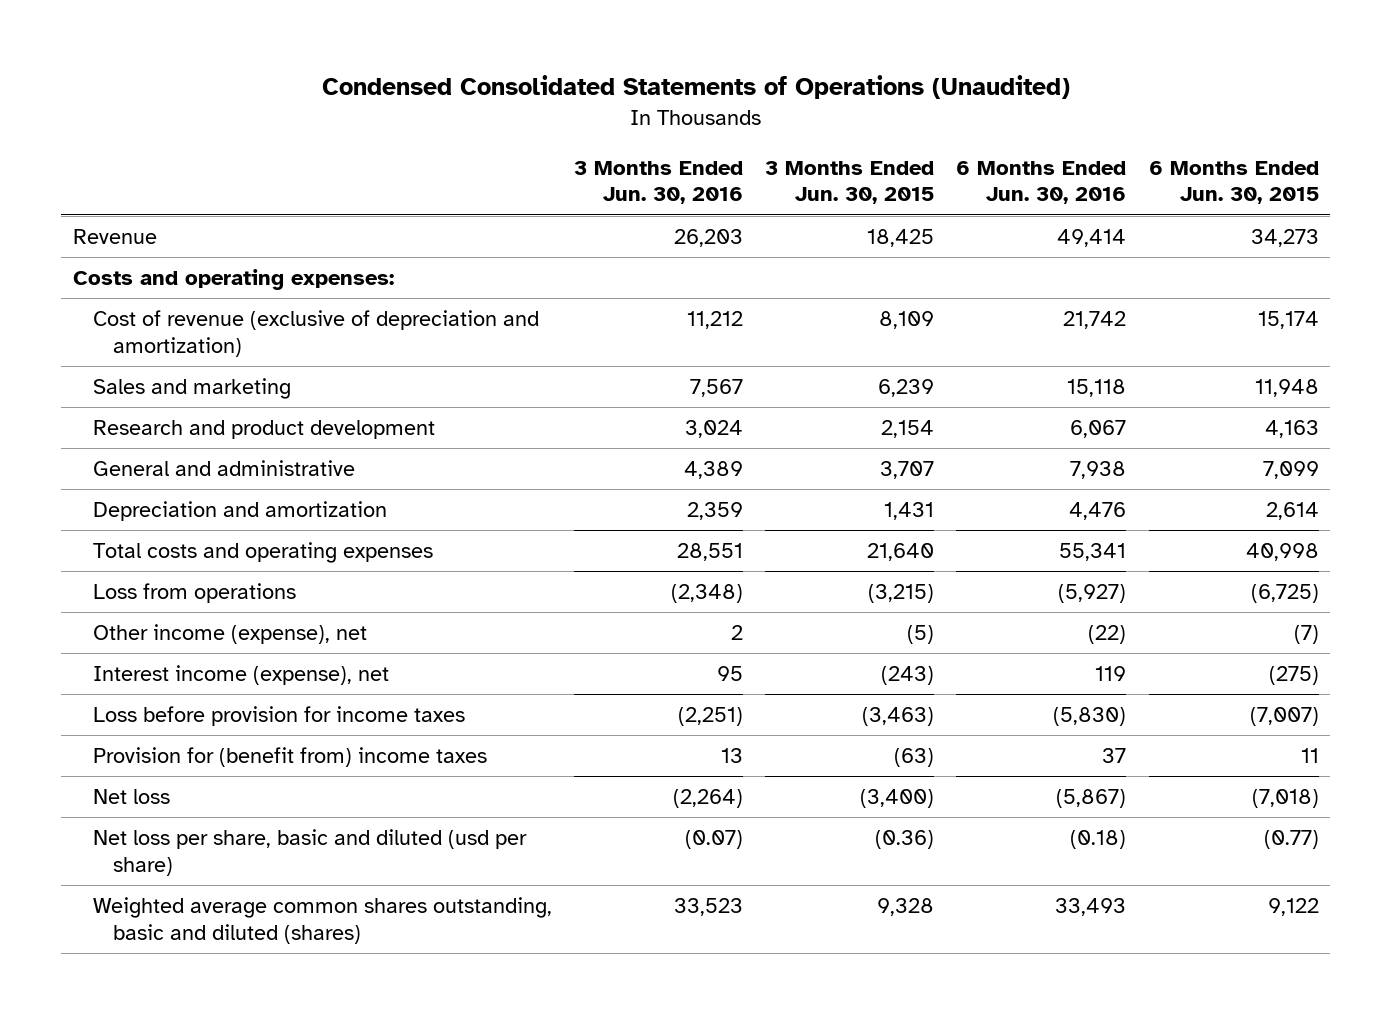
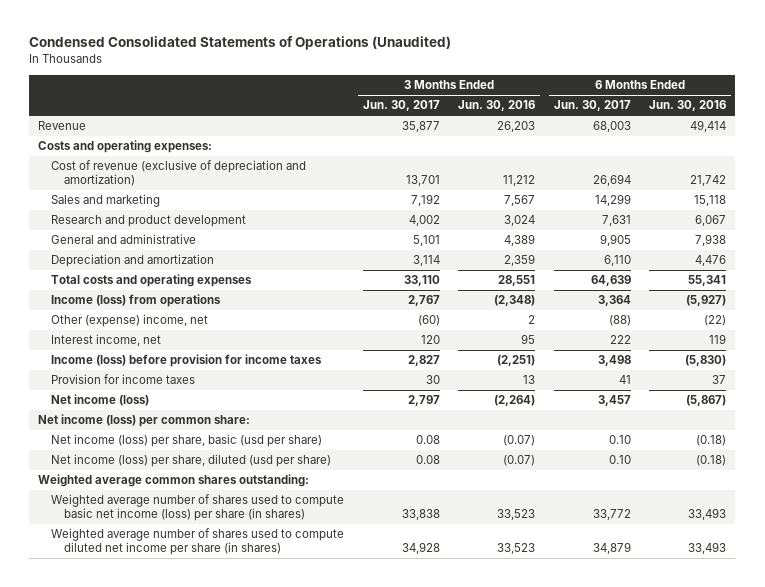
- | 3 Months Ended Jun. 30, 2016 | 3 Months Ended Jun. 30, 2015 | 6 Months Ended Jun. 30, 2016 | 6 Months Ended Jun. 30, 2015
+ | 3 Months Ended Jun. 30, 2017 | 3 Months Ended Jun. 30, 2016 | 6 Months Ended Jun. 30, 2017 | 6 Months Ended Jun. 30, 2016
- Loss from operations | (2,348) | (3,215) | (5,927) | (6,725)
- Other income (expense), net | 2 | (5) | (22) | (7)
- Interest income (expense), net | 95 | (243) | 119 | (275)
- Loss before provision for income taxes | (2,251) | (3,463) | (5,830) | (7,007)
- Provision for (benefit from) income taxes | 13 | (63) | 37 | 11
- Net loss | (2,264) | (3,400) | (5,867) | (7,018)
- Net loss per share, basic and diluted (usd per share) | (0.07) | (0.36) | (0.18) | (0.77)
- Weighted average common shares outstanding, basic and diluted (shares) | 33,523 | 9,328 | 33,493 | 9,122
+ Income (loss) from operations | 2,767 | (2,348) | 3,364 | (5,927)
+ Other (expense) income, net | (60) | 2 | (88) | (22)
+ Interest income, net | 120 | 95 | 222 | 119
+ Income (loss) before provision for income taxes | 2,827 | (2,251) | 3,498 | (5,830)
+ Provision for income taxes | 30 | 13 | 41 | 37
+ Net income (loss) | 2,797 | (2,264) | 3,457 | (5,867)
+ Net income (loss) per common share:
+ Net income (loss) per share, basic (usd per share) | 0.08 | (0.07) | 0.10 | (0.18)
+ Net income (loss) per share, diluted (usd per share) | 0.08 | (0.07) | 0.10 | (0.18)
+ Weighted average common shares outstanding:
+ Weighted average number of shares used to compute basic net income (loss) per share (in shares) | 33,838 | 33,523 | 33,772 | 33,493
+ Weighted average number of shares used to compute diluted net income per share (in shares) | 34,928 | 33,523 | 34,879 | 33,493

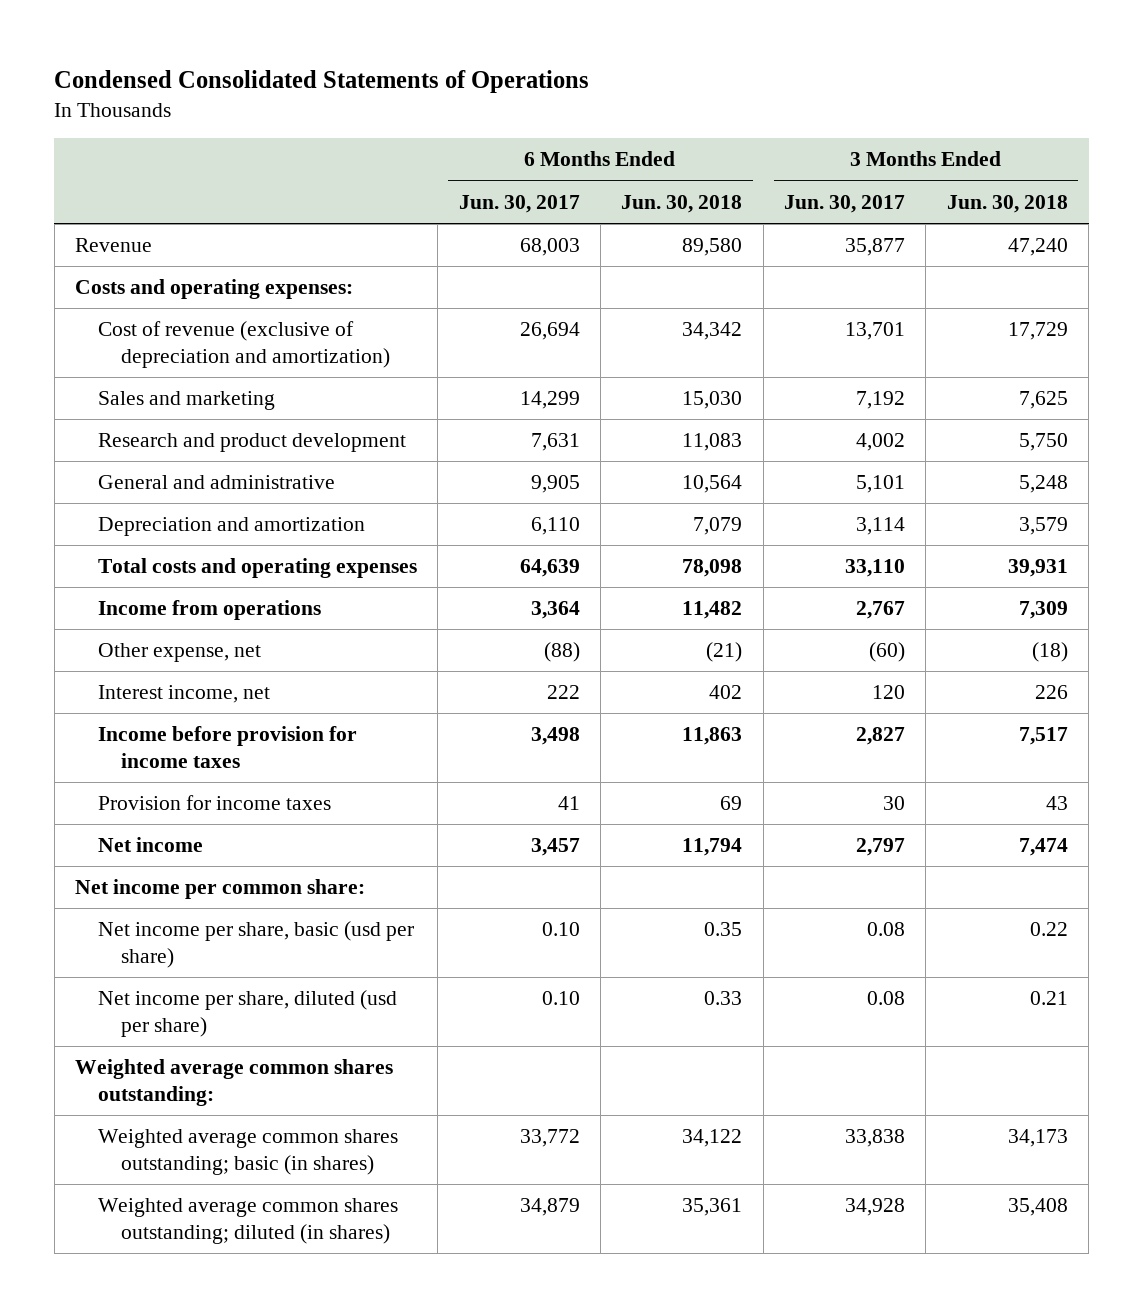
- Condensed Consolidated Statements of Operations (Unaudited)
+ Condensed Consolidated Statements of Operations
- | 3 Months Ended Jun. 30, 2017 | 3 Months Ended Jun. 30, 2016 | 6 Months Ended Jun. 30, 2017 | 6 Months Ended Jun. 30, 2016
+ | 6 Months Ended Jun. 30, 2017 | 6 Months Ended Jun. 30, 2018 | 3 Months Ended Jun. 30, 2017 | 3 Months Ended Jun. 30, 2018
- Income (loss) from operations | 2,767 | (2,348) | 3,364 | (5,927)
- Other (expense) income, net | (60) | 2 | (88) | (22)
+ Income from operations | 3,364 | 11,482 | 2,767 | 7,309
+ Other expense, net | (88) | (21) | (60) | (18)
- Income (loss) before provision for income taxes | 2,827 | (2,251) | 3,498 | (5,830)
+ Income before provision for income taxes | 3,498 | 11,863 | 2,827 | 7,517
- Net income (loss) | 2,797 | (2,264) | 3,457 | (5,867)
- Net income (loss) per common share:
- Net income (loss) per share, basic (usd per share) | 0.08 | (0.07) | 0.10 | (0.18)
- Net income (loss) per share, diluted (usd per share) | 0.08 | (0.07) | 0.10 | (0.18)
+ Net income | 3,457 | 11,794 | 2,797 | 7,474
+ Net income per common share:
+ Net income per share, basic (usd per share) | 0.10 | 0.35 | 0.08 | 0.22
+ Net income per share, diluted (usd per share) | 0.10 | 0.33 | 0.08 | 0.21
- Weighted average number of shares used to compute basic net income (loss) per share (in shares) | 33,838 | 33,523 | 33,772 | 33,493
- Weighted average number of shares used to compute diluted net income per share (in shares) | 34,928 | 33,523 | 34,879 | 33,493
+ Weighted average common shares outstanding; basic (in shares) | 33,772 | 34,122 | 33,838 | 34,173
+ Weighted average common shares outstanding; diluted (in shares) | 34,879 | 35,361 | 34,928 | 35,408

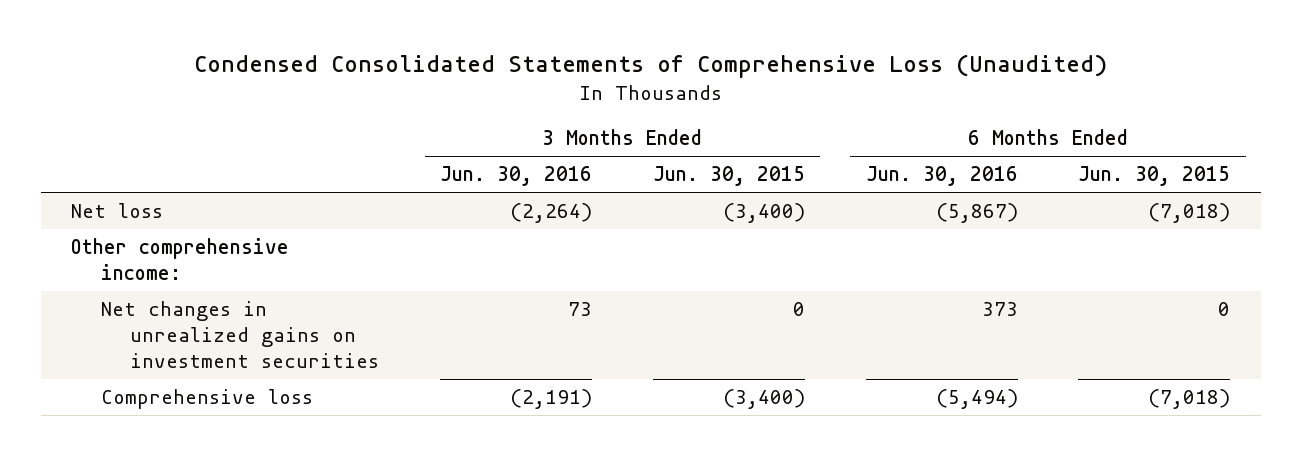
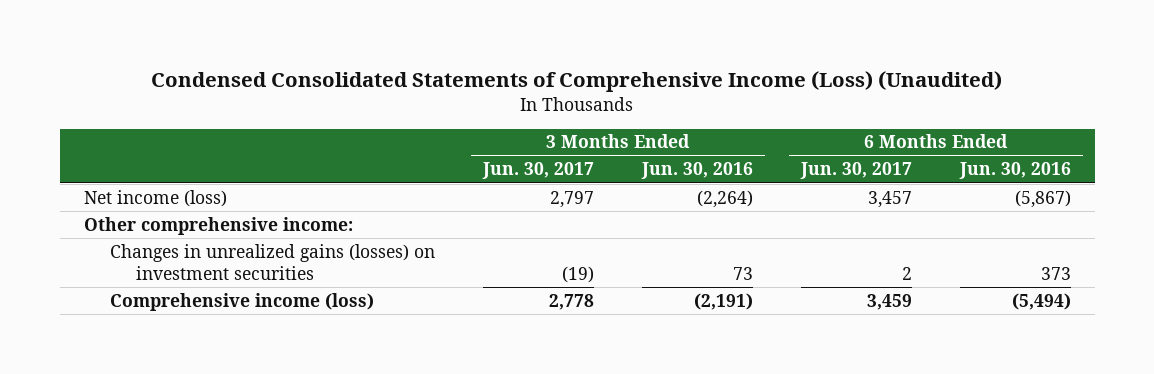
- Condensed Consolidated Statements of Comprehensive Loss (Unaudited)
+ Condensed Consolidated Statements of Comprehensive Income (Loss) (Unaudited)
- | 3 Months Ended Jun. 30, 2016 | 3 Months Ended Jun. 30, 2015 | 6 Months Ended Jun. 30, 2016 | 6 Months Ended Jun. 30, 2015
+ | 3 Months Ended Jun. 30, 2017 | 3 Months Ended Jun. 30, 2016 | 6 Months Ended Jun. 30, 2017 | 6 Months Ended Jun. 30, 2016
- Net loss | (2,264) | (3,400) | (5,867) | (7,018)
+ Net income (loss) | 2,797 | (2,264) | 3,457 | (5,867)
- Net changes in unrealized gains on investment securities | 73 | 0 | 373 | 0
- Comprehensive loss | (2,191) | (3,400) | (5,494) | (7,018)
+ Changes in unrealized gains (losses) on investment securities | (19) | 73 | 2 | 373
+ Comprehensive income (loss) | 2,778 | (2,191) | 3,459 | (5,494)

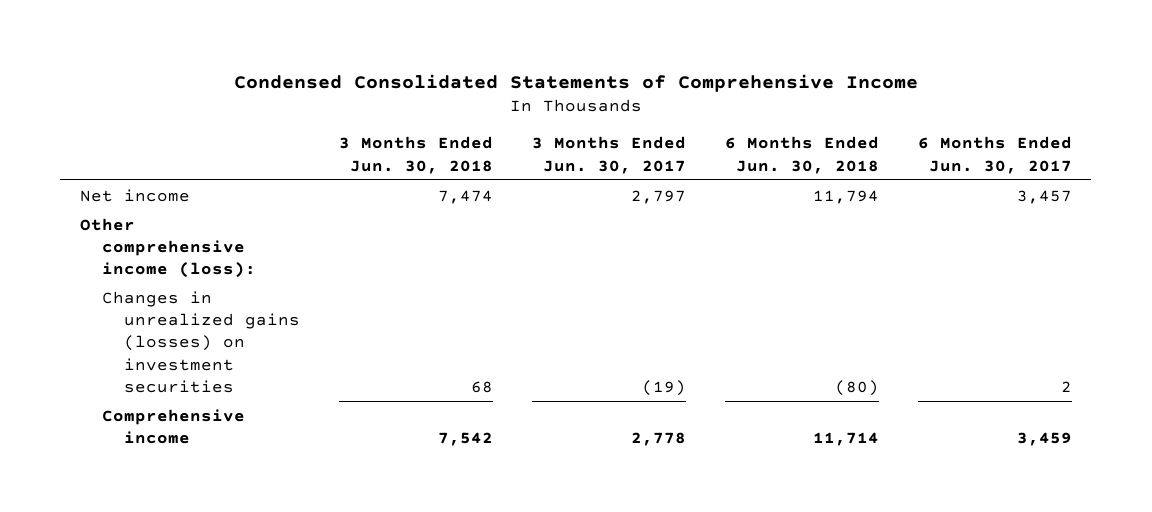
- Condensed Consolidated Statements of Comprehensive Income (Loss) (Unaudited)
+ Condensed Consolidated Statements of Comprehensive Income
- | 3 Months Ended Jun. 30, 2017 | 3 Months Ended Jun. 30, 2016 | 6 Months Ended Jun. 30, 2017 | 6 Months Ended Jun. 30, 2016
+ | 3 Months Ended Jun. 30, 2018 | 3 Months Ended Jun. 30, 2017 | 6 Months Ended Jun. 30, 2018 | 6 Months Ended Jun. 30, 2017
- Net income (loss) | 2,797 | (2,264) | 3,457 | (5,867)
- Other comprehensive income:
+ Net income | 7,474 | 2,797 | 11,794 | 3,457
+ Other comprehensive income (loss):
- Comprehensive income (loss) | 2,778 | (2,191) | 3,459 | (5,494)
+ Comprehensive income | 7,542 | 2,778 | 11,714 | 3,459

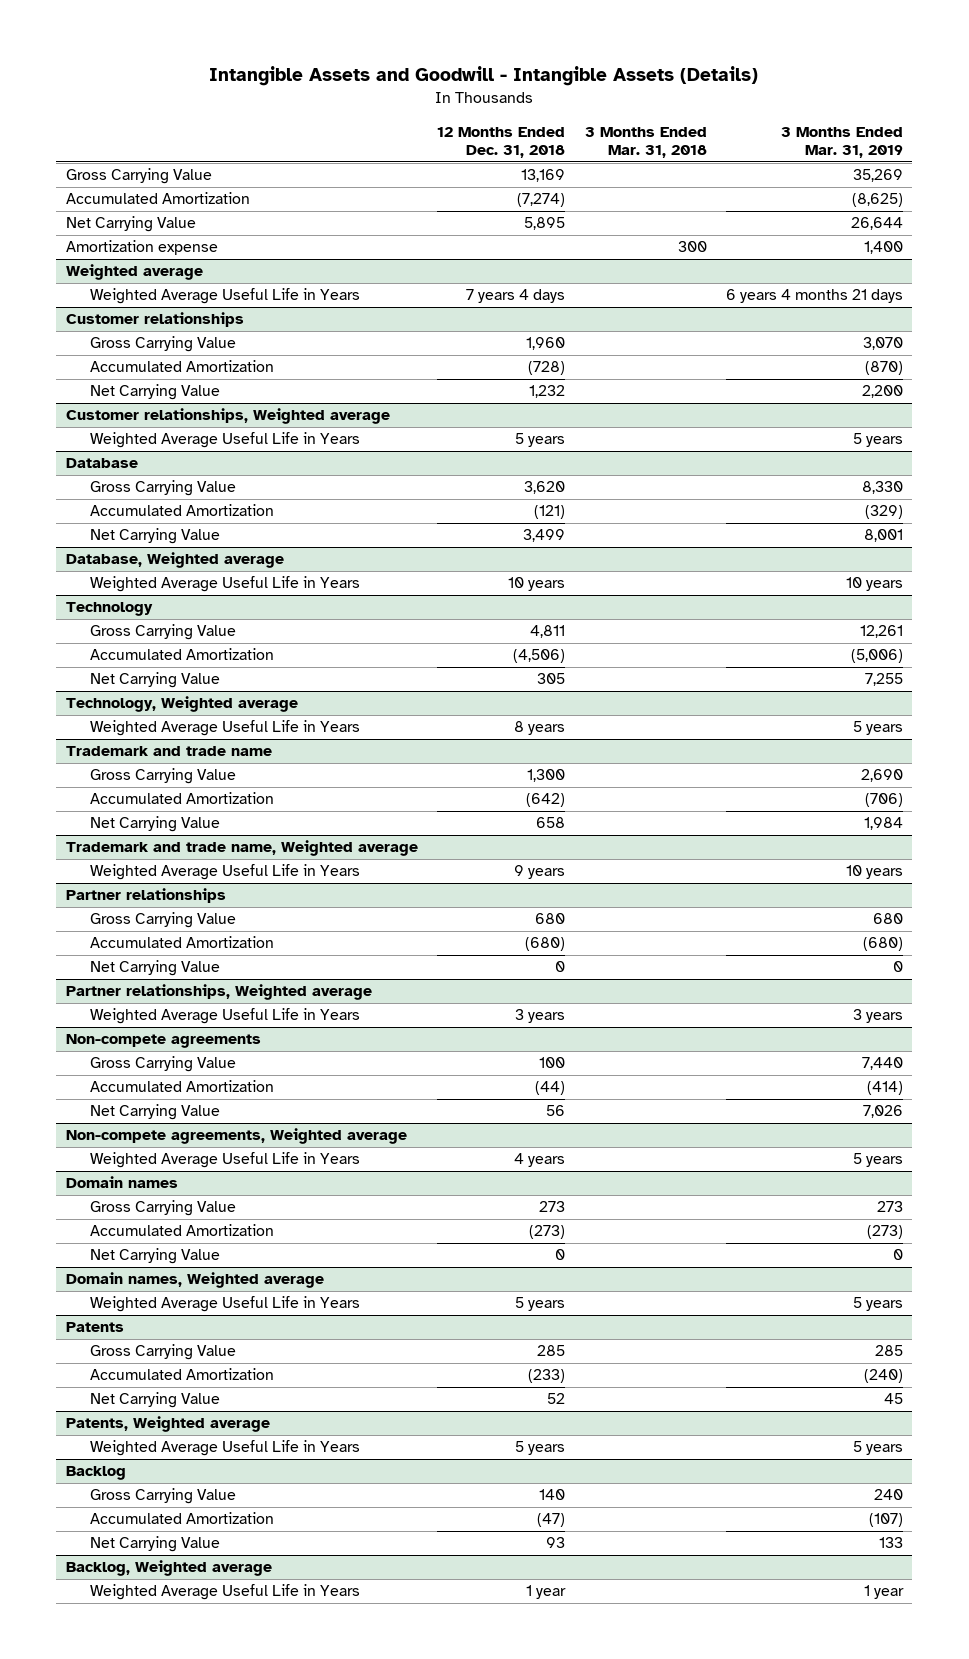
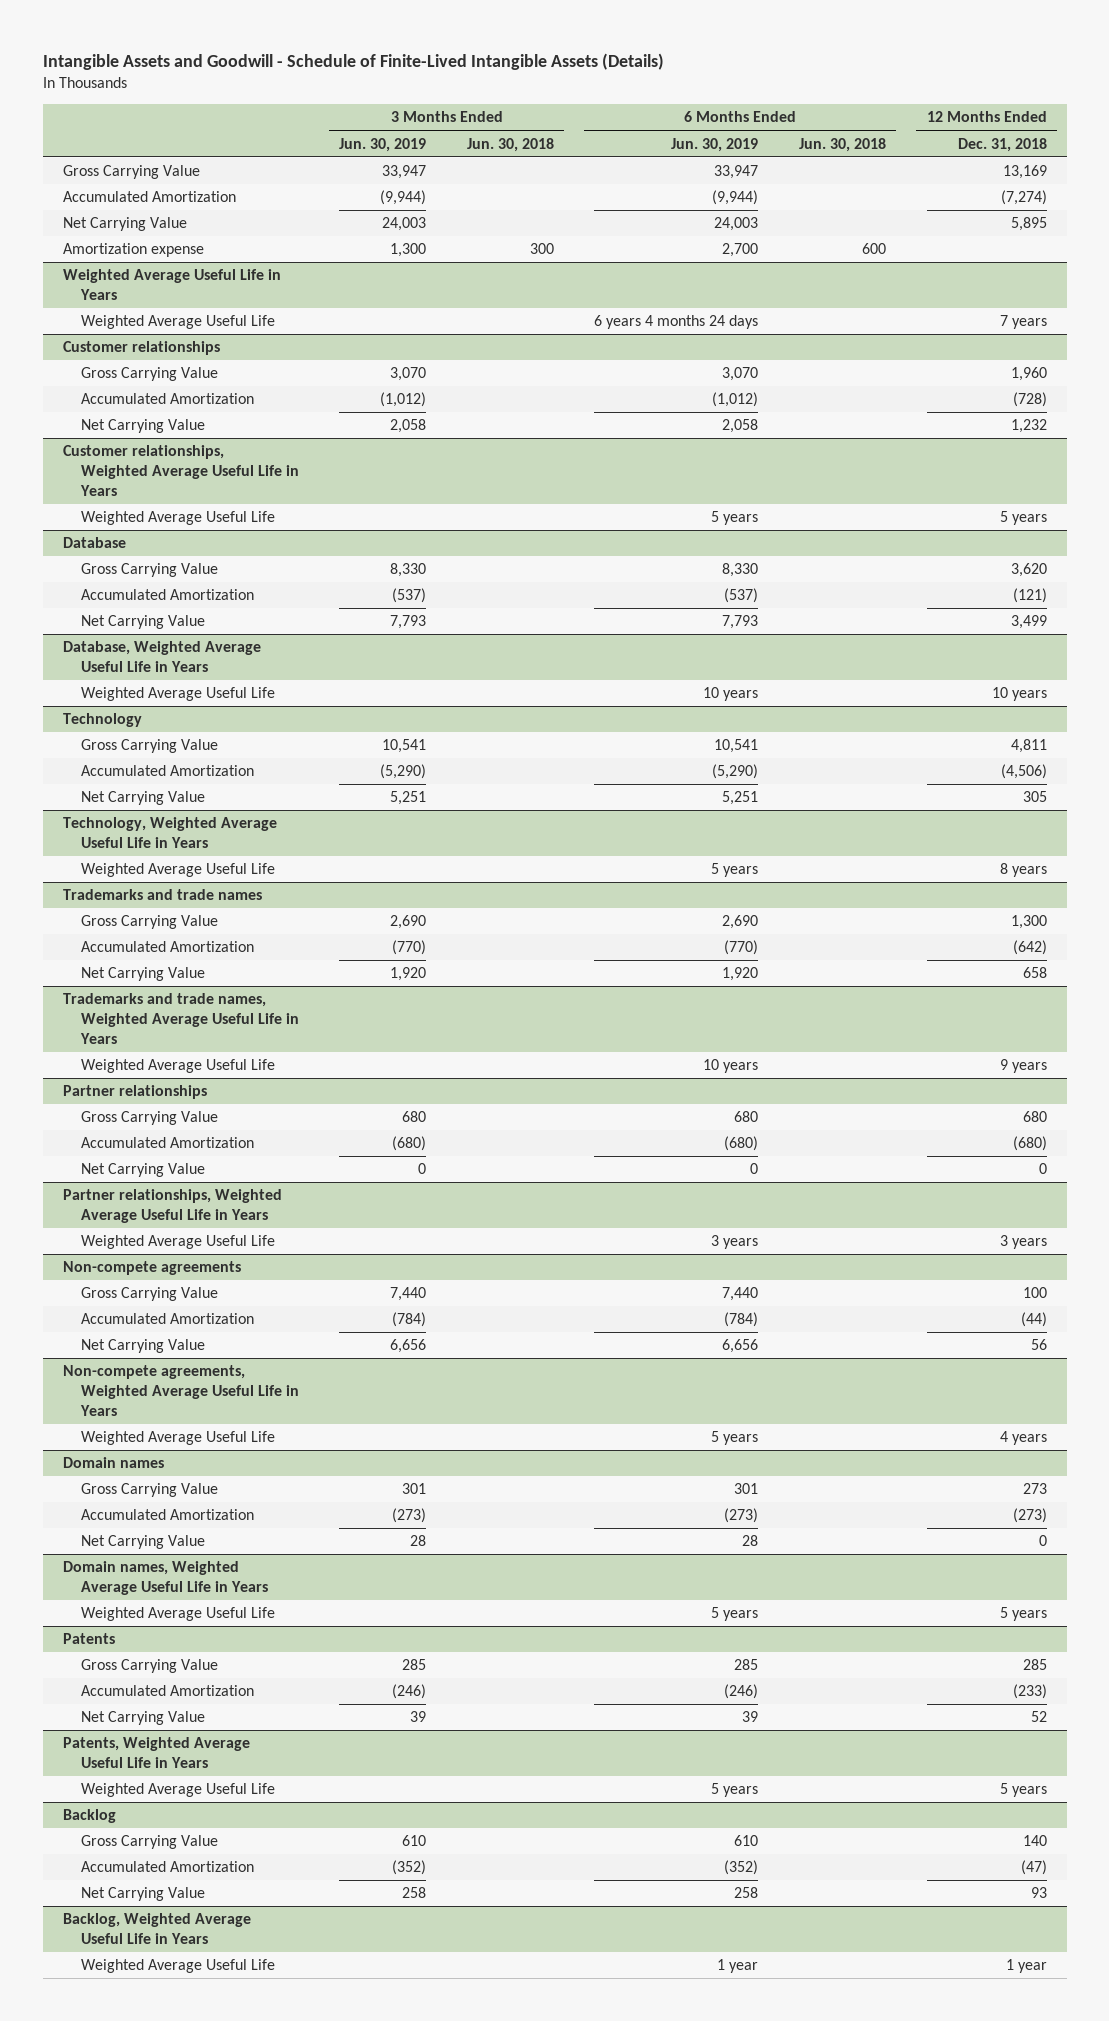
- Intangible Assets and Goodwill - Intangible Assets (Details)
+ Intangible Assets and Goodwill - Schedule of Finite-Lived Intangible Assets (Details)
- | 12 Months Ended Dec. 31, 2018 | 3 Months Ended Mar. 31, 2018 | 3 Months Ended Mar. 31, 2019
+ | 3 Months Ended Jun. 30, 2019 | 3 Months Ended Jun. 30, 2018 | 6 Months Ended Jun. 30, 2019 | 6 Months Ended Jun. 30, 2018 | 12 Months Ended Dec. 31, 2018
- Weighted average
- Weighted Average Useful Life in Years | 7 years 4 days | | 6 years 4 months 21 days
+ Weighted Average Useful Life in Years
+ Weighted Average Useful Life | | | 6 years 4 months 24 days | | 7 years
- Customer relationships, Weighted average
- Weighted Average Useful Life in Years | 5 years | | 5 years
+ Customer relationships, Weighted Average Useful Life in Years
+ Weighted Average Useful Life | | | 5 years | | 5 years
- Database, Weighted average
- Weighted Average Useful Life in Years | 10 years | | 10 years
+ Database, Weighted Average Useful Life in Years
+ Weighted Average Useful Life | | | 10 years | | 10 years
- Technology, Weighted average
- Weighted Average Useful Life in Years | 8 years | | 5 years
- Trademark and trade name
+ Technology, Weighted Average Useful Life in Years
+ Weighted Average Useful Life | | | 5 years | | 8 years
+ Trademarks and trade names
- Trademark and trade name, Weighted average
- Weighted Average Useful Life in Years | 9 years | | 10 years
+ Trademarks and trade names, Weighted Average Useful Life in Years
+ Weighted Average Useful Life | | | 10 years | | 9 years
- Partner relationships, Weighted average
- Weighted Average Useful Life in Years | 3 years | | 3 years
+ Partner relationships, Weighted Average Useful Life in Years
+ Weighted Average Useful Life | | | 3 years | | 3 years
- Non-compete agreements, Weighted average
- Weighted Average Useful Life in Years | 4 years | | 5 years
+ Non-compete agreements, Weighted Average Useful Life in Years
+ Weighted Average Useful Life | | | 5 years | | 4 years
- Domain names, Weighted average
- Weighted Average Useful Life in Years | 5 years | | 5 years
+ Domain names, Weighted Average Useful Life in Years
+ Weighted Average Useful Life | | | 5 years | | 5 years
- Patents, Weighted average
- Weighted Average Useful Life in Years | 5 years | | 5 years
+ Patents, Weighted Average Useful Life in Years
+ Weighted Average Useful Life | | | 5 years | | 5 years
- Backlog, Weighted average
- Weighted Average Useful Life in Years | 1 year | | 1 year
+ Backlog, Weighted Average Useful Life in Years
+ Weighted Average Useful Life | | | 1 year | | 1 year

